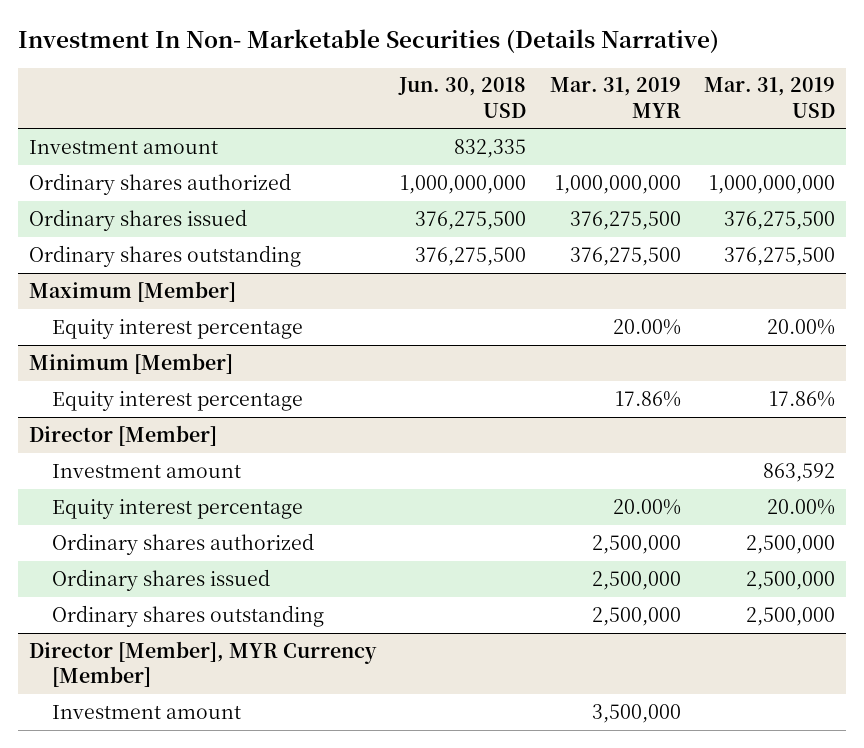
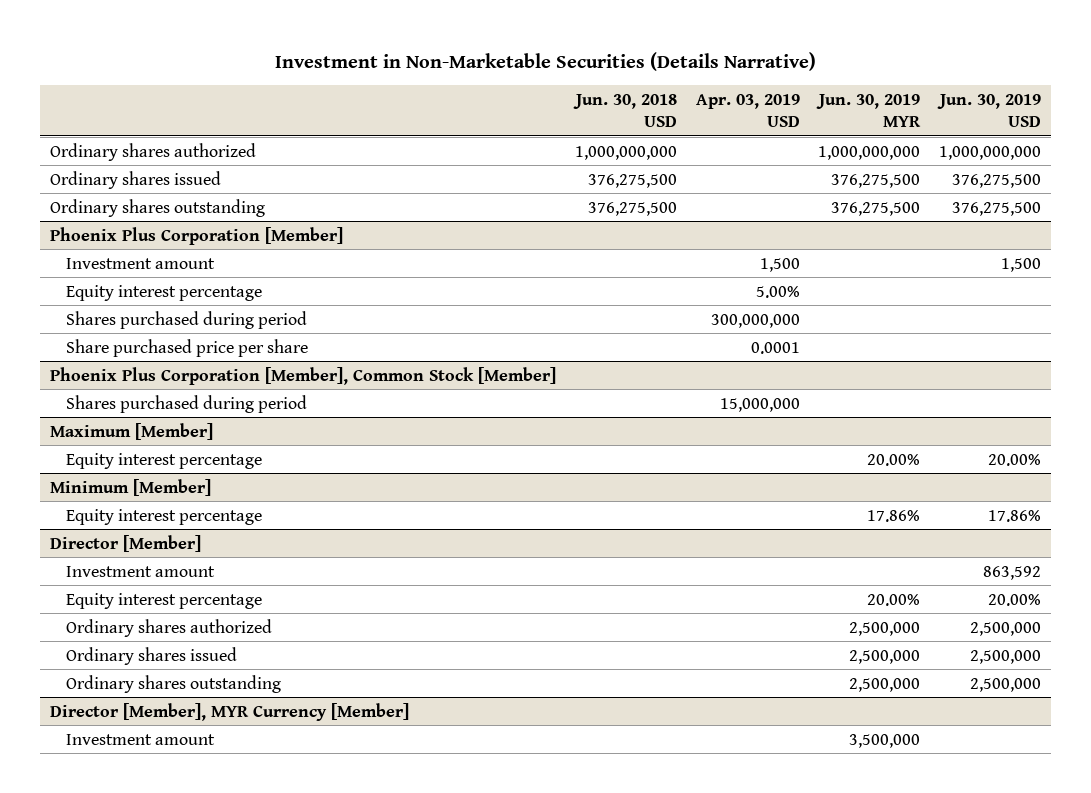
- Investment In Non- Marketable Securities (Details Narrative)
+ Investment in Non-Marketable Securities (Details Narrative)
- | Jun. 30, 2018 USD | Mar. 31, 2019 MYR | Mar. 31, 2019 USD
+ | Jun. 30, 2018 USD | Apr. 03, 2019 USD | Jun. 30, 2019 MYR | Jun. 30, 2019 USD
- Investment amount | 832,335 | |
+ Phoenix Plus Corporation [Member]
+ Investment amount | | 1,500 | | 1,500
+ Equity interest percentage | | 5.00% | |
+ Shares purchased during period | | 300,000,000 | |
+ Share purchased price per share | | 0.0001 | |
+ Phoenix Plus Corporation [Member], Common Stock [Member]
+ Shares purchased during period | | 15,000,000 | |

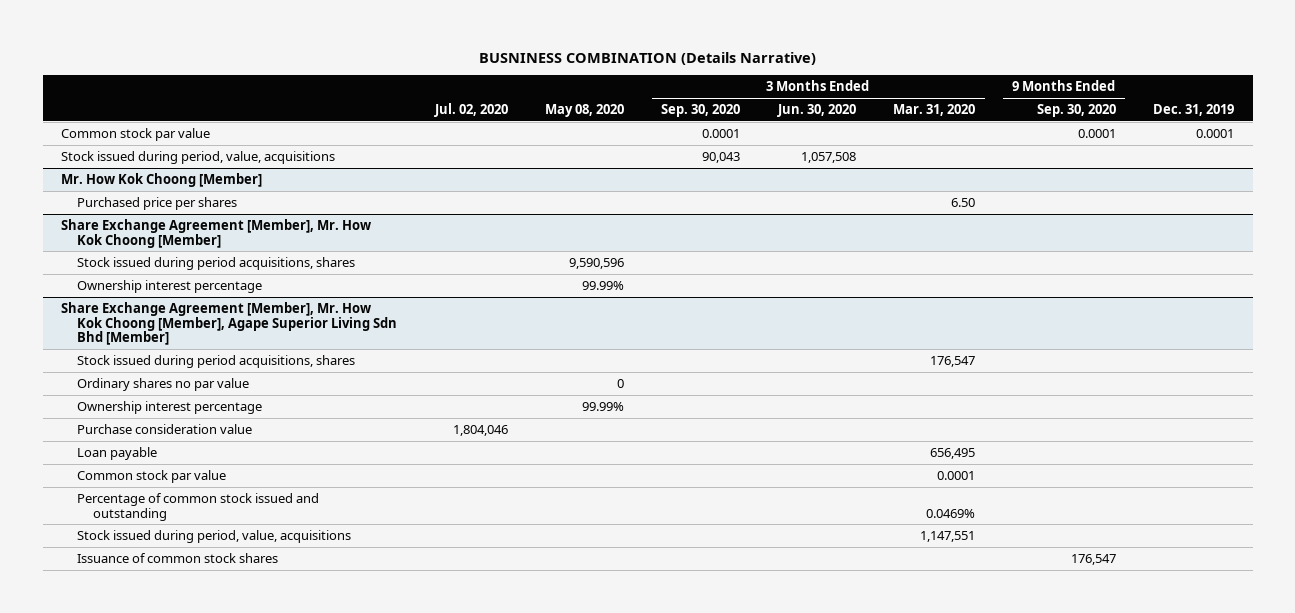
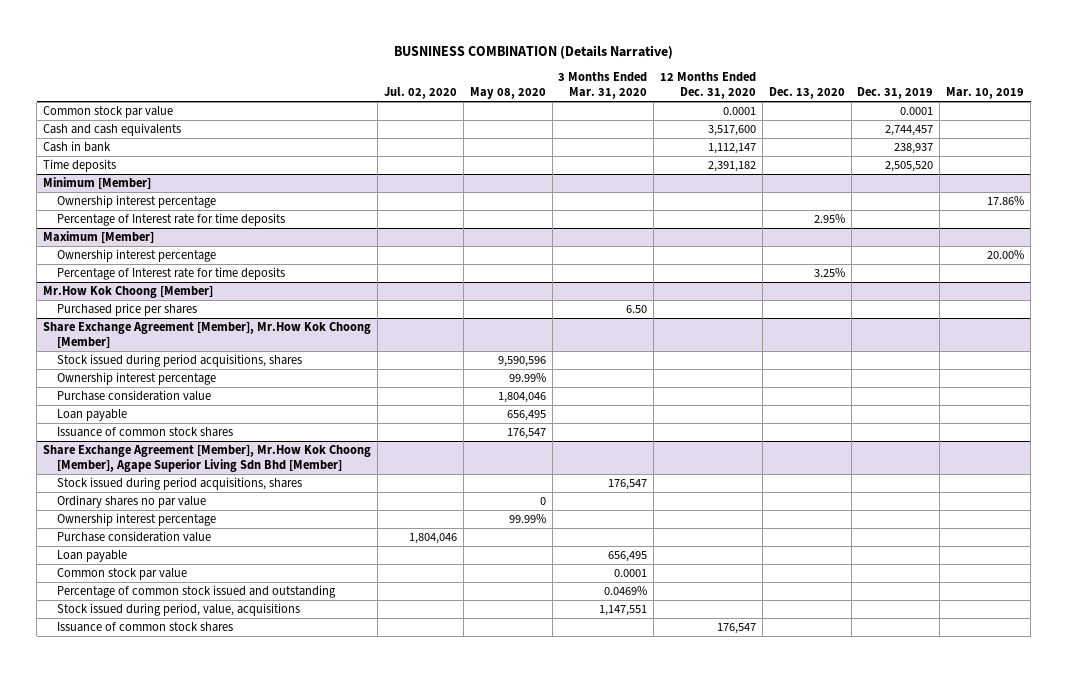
- | Jul. 02, 2020 | May 08, 2020 | 3 Months Ended Sep. 30, 2020 | 3 Months Ended Jun. 30, 2020 | 3 Months Ended Mar. 31, 2020 | 9 Months Ended Sep. 30, 2020 | Dec. 31, 2019
+ | Jul. 02, 2020 | May 08, 2020 | 3 Months Ended Mar. 31, 2020 | 12 Months Ended Dec. 31, 2020 | Dec. 13, 2020 | Dec. 31, 2019 | Mar. 10, 2019
- Stock issued during period, value, acquisitions | | | 90,043 | 1,057,508 | | |
- Mr. How Kok Choong [Member]
+ Cash and cash equivalents | | | | 3,517,600 | | 2,744,457 |
+ Cash in bank | | | | 1,112,147 | | 238,937 |
+ Time deposits | | | | 2,391,182 | | 2,505,520 |
+ Minimum [Member]
+ Ownership interest percentage | | | | | | | 17.86%
+ Percentage of Interest rate for time deposits | | | | | 2.95% | |
+ Maximum [Member]
+ Ownership interest percentage | | | | | | | 20.00%
+ Percentage of Interest rate for time deposits | | | | | 3.25% | |
+ Mr.How Kok Choong [Member]
- Share Exchange Agreement [Member], Mr. How Kok Choong [Member]
+ Share Exchange Agreement [Member], Mr.How Kok Choong [Member]
- Share Exchange Agreement [Member], Mr. How Kok Choong [Member], Agape Superior Living Sdn Bhd [Member]
+ Purchase consideration value | | 1,804,046 | | | | |
+ Loan payable | | 656,495 | | | | |
+ Issuance of common stock shares | | 176,547 | | | | |
+ Share Exchange Agreement [Member], Mr.How Kok Choong [Member], Agape Superior Living Sdn Bhd [Member]

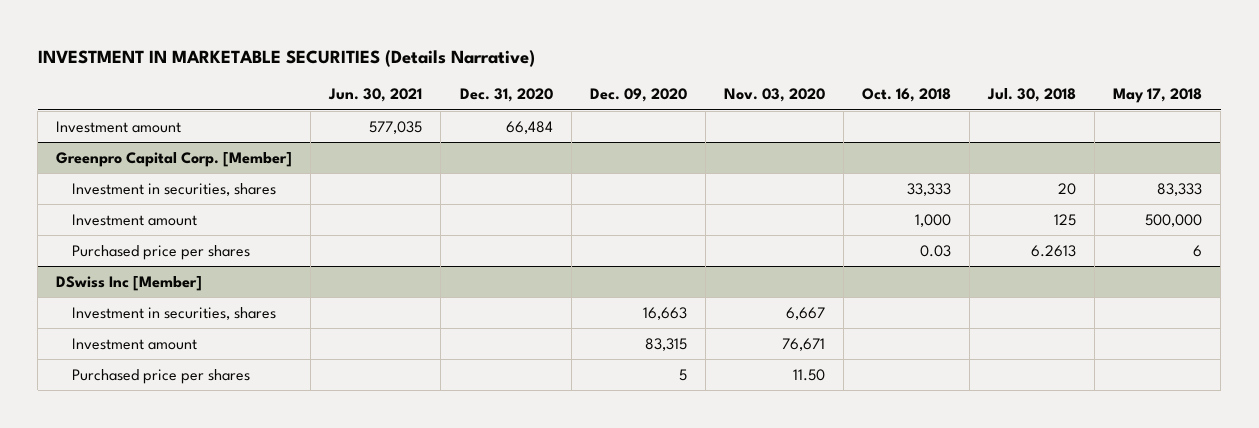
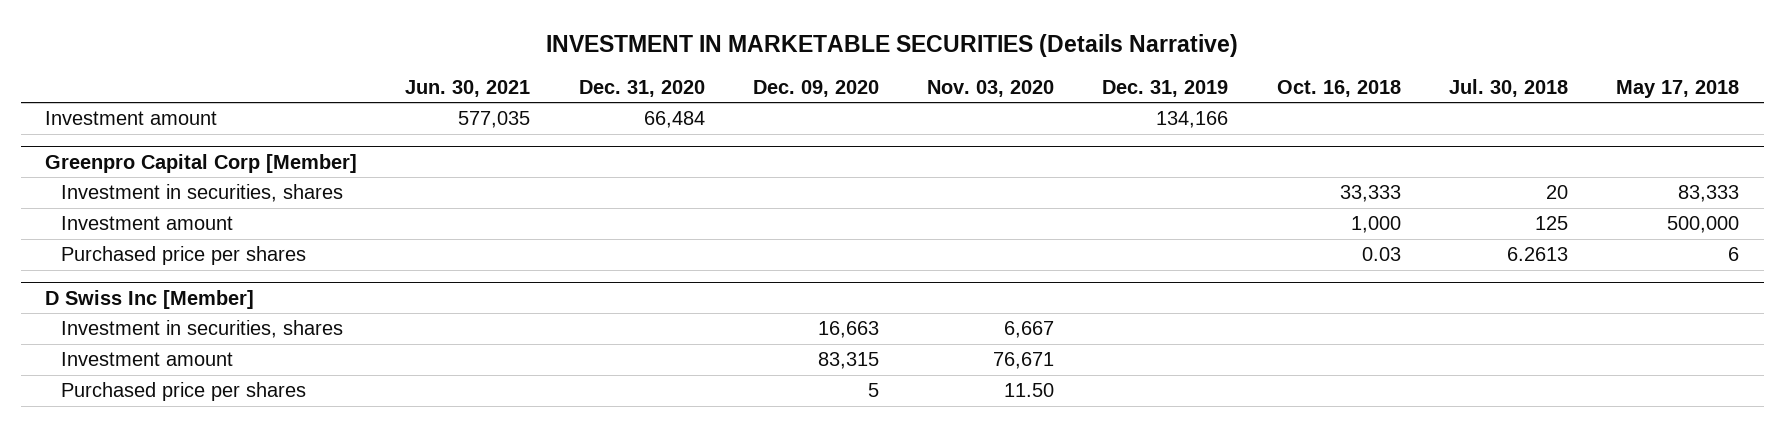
- | Jun. 30, 2021 | Dec. 31, 2020 | Dec. 09, 2020 | Nov. 03, 2020 | Oct. 16, 2018 | Jul. 30, 2018 | May 17, 2018
+ | Jun. 30, 2021 | Dec. 31, 2020 | Dec. 09, 2020 | Nov. 03, 2020 | Dec. 31, 2019 | Oct. 16, 2018 | Jul. 30, 2018 | May 17, 2018
- Greenpro Capital Corp. [Member]
+ Greenpro Capital Corp [Member]
- DSwiss Inc [Member]
+ D Swiss Inc [Member]

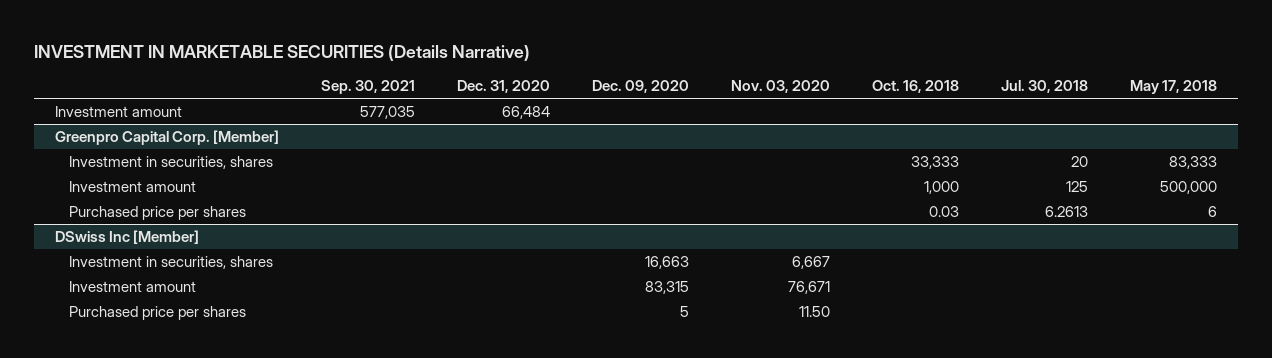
- | Jun. 30, 2021 | Dec. 31, 2020 | Dec. 09, 2020 | Nov. 03, 2020 | Dec. 31, 2019 | Oct. 16, 2018 | Jul. 30, 2018 | May 17, 2018
+ | Sep. 30, 2021 | Dec. 31, 2020 | Dec. 09, 2020 | Nov. 03, 2020 | Oct. 16, 2018 | Jul. 30, 2018 | May 17, 2018
- Greenpro Capital Corp [Member]
+ Greenpro Capital Corp. [Member]
- D Swiss Inc [Member]
+ DSwiss Inc [Member]

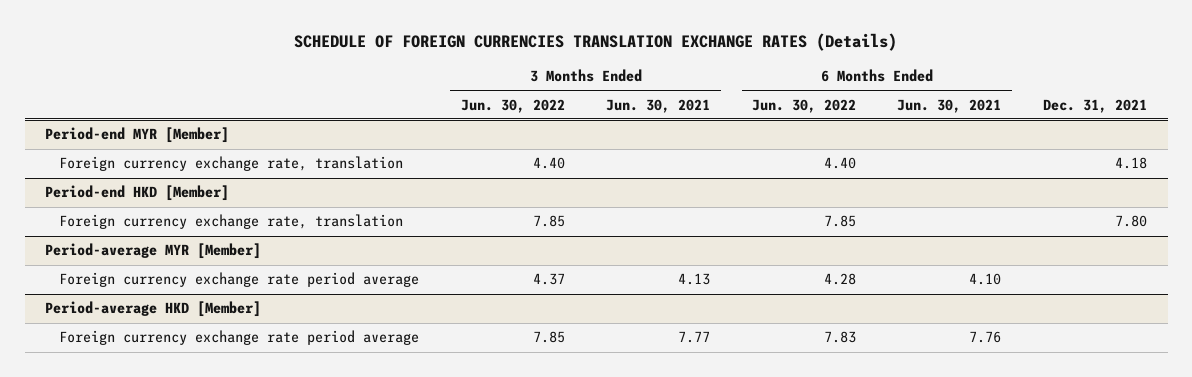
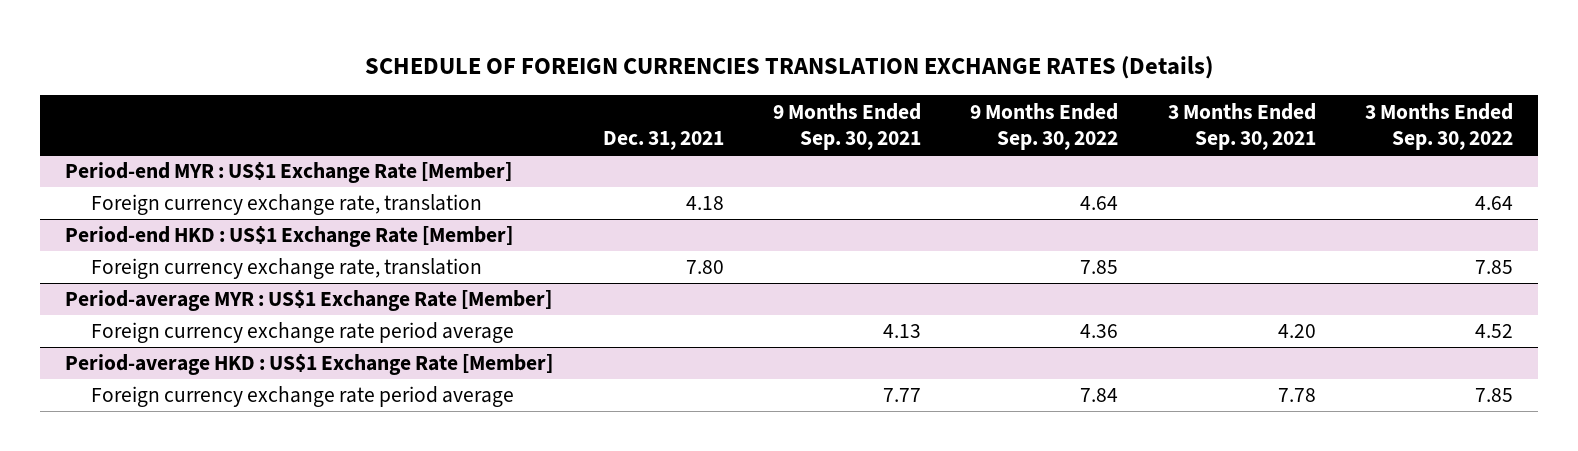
- | 3 Months Ended Jun. 30, 2022 | 3 Months Ended Jun. 30, 2021 | 6 Months Ended Jun. 30, 2022 | 6 Months Ended Jun. 30, 2021 | Dec. 31, 2021
+ | Dec. 31, 2021 | 9 Months Ended Sep. 30, 2021 | 9 Months Ended Sep. 30, 2022 | 3 Months Ended Sep. 30, 2021 | 3 Months Ended Sep. 30, 2022
- Period-end MYR [Member]
+ Period-end MYR : US$1 Exchange Rate [Member]
- Period-end HKD [Member]
+ Period-end HKD : US$1 Exchange Rate [Member]
- Period-average MYR [Member]
+ Period-average MYR : US$1 Exchange Rate [Member]
- Period-average HKD [Member]
+ Period-average HKD : US$1 Exchange Rate [Member]

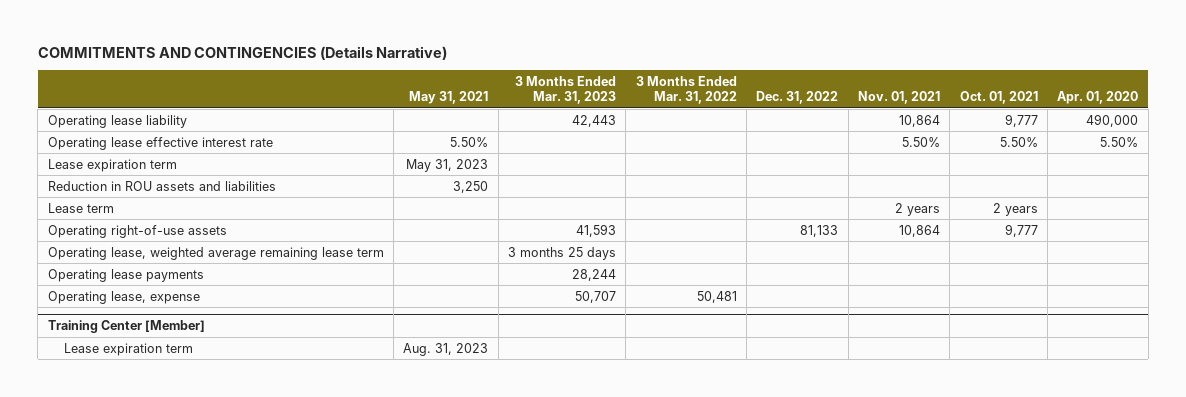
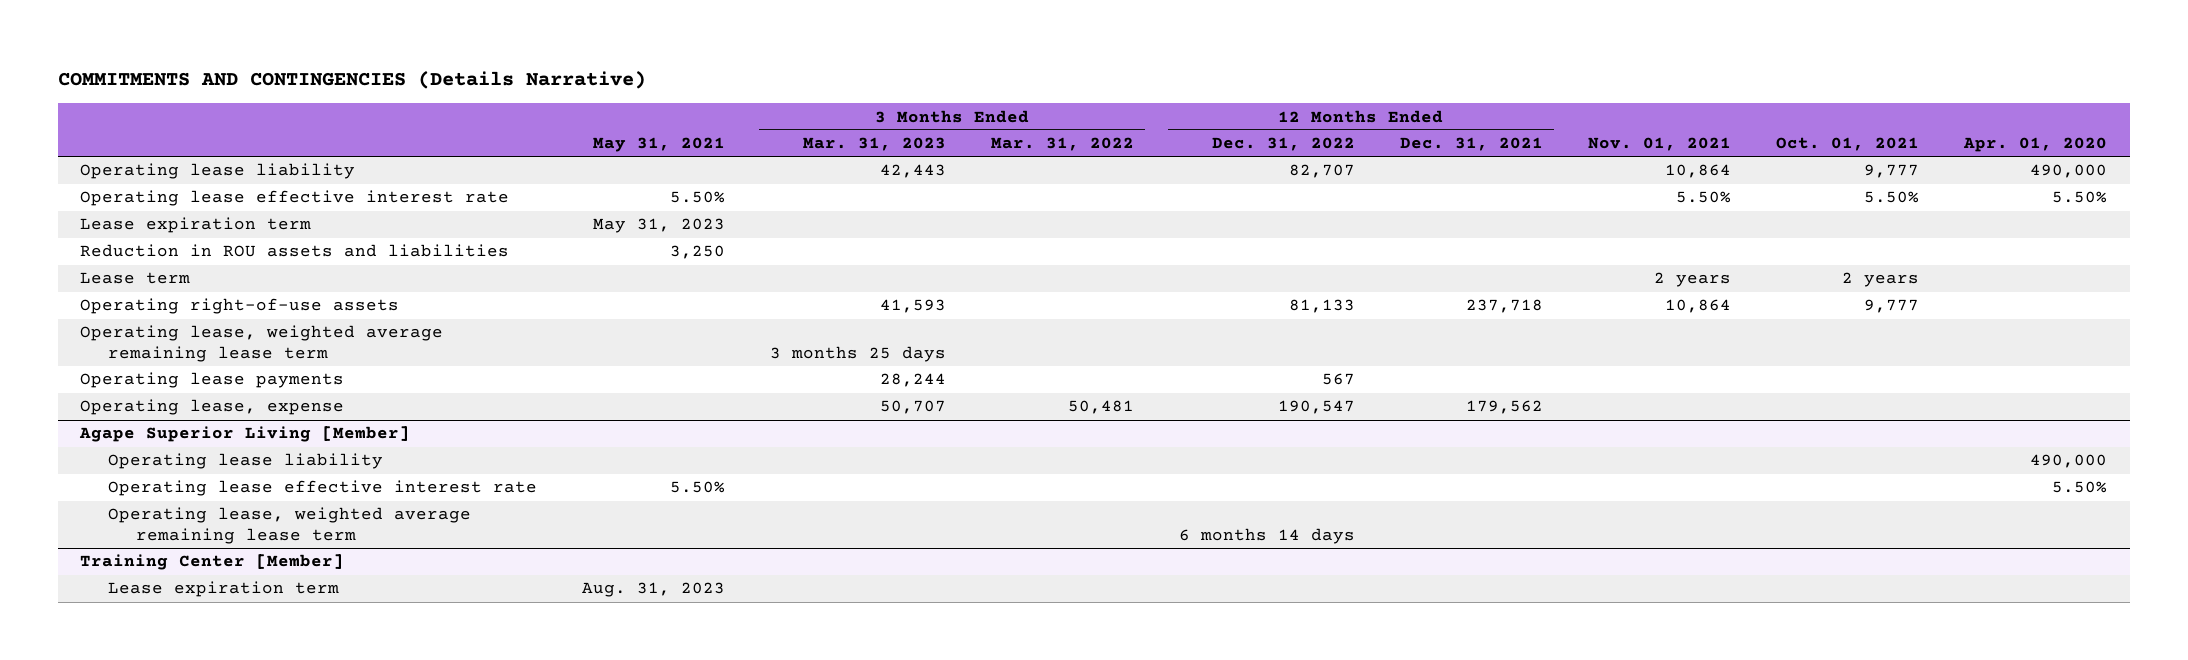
- | May 31, 2021 | 3 Months Ended Mar. 31, 2023 | 3 Months Ended Mar. 31, 2022 | Dec. 31, 2022 | Nov. 01, 2021 | Oct. 01, 2021 | Apr. 01, 2020
+ | May 31, 2021 | 3 Months Ended Mar. 31, 2023 | 3 Months Ended Mar. 31, 2022 | 12 Months Ended Dec. 31, 2022 | 12 Months Ended Dec. 31, 2021 | Nov. 01, 2021 | Oct. 01, 2021 | Apr. 01, 2020
+ Agape Superior Living [Member]
+ Operating lease liability | | | | | | | | 490,000
+ Operating lease effective interest rate | 5.50% | | | | | | | 5.50%
+ Operating lease, weighted average remaining lease term | | | | 6 months 14 days | | | |

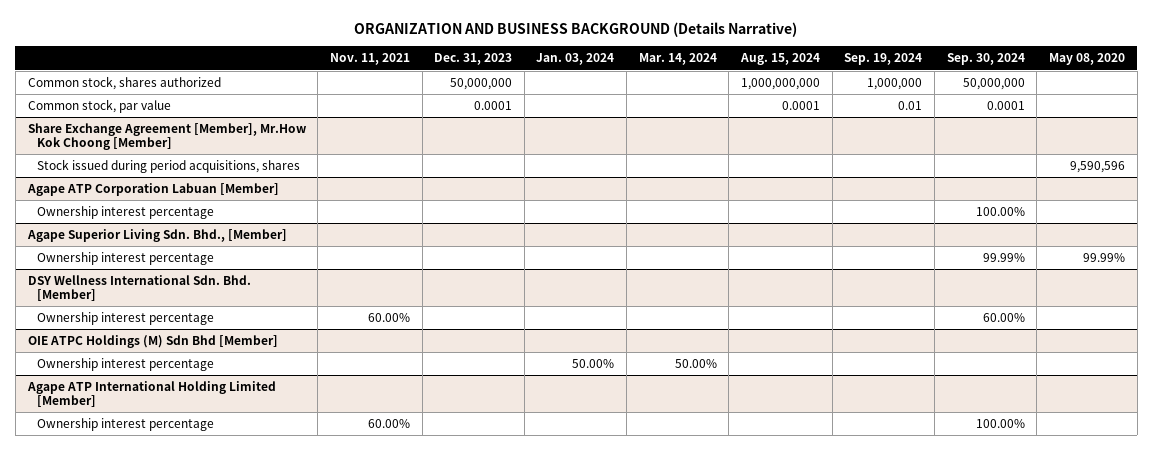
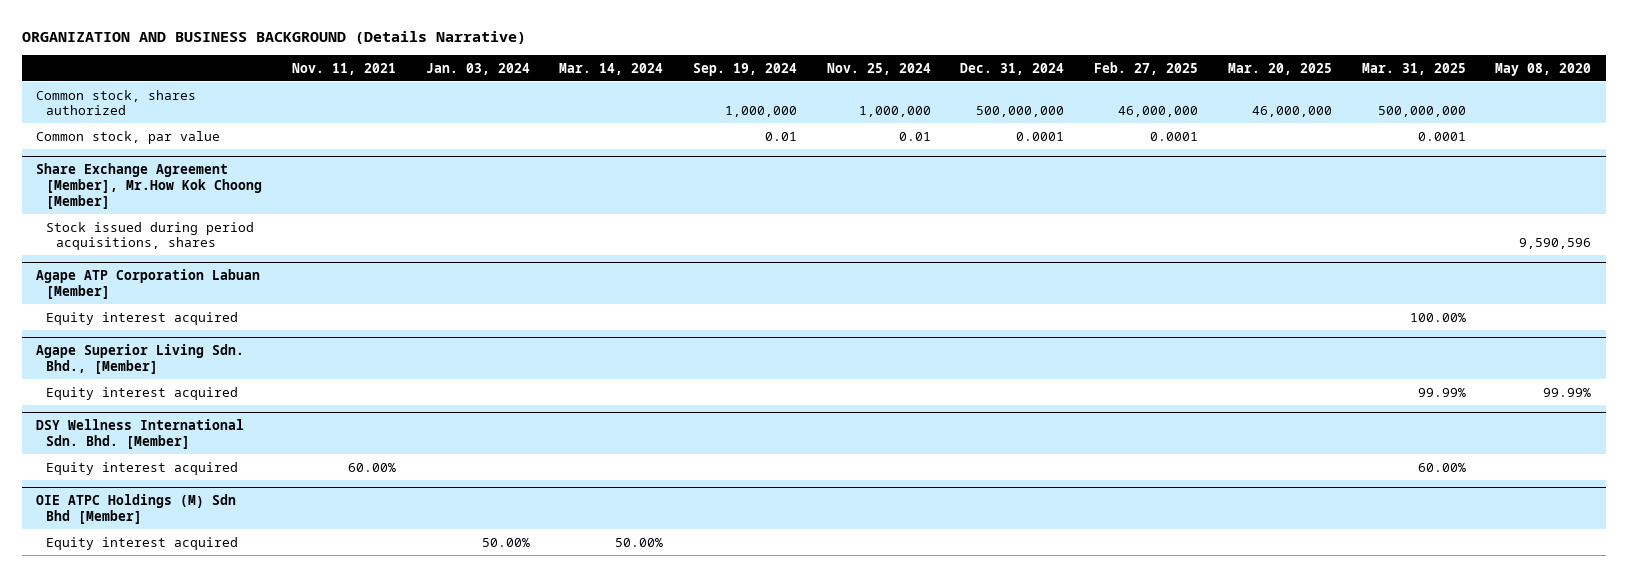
- | Nov. 11, 2021 | Dec. 31, 2023 | Jan. 03, 2024 | Mar. 14, 2024 | Aug. 15, 2024 | Sep. 19, 2024 | Sep. 30, 2024 | May 08, 2020
+ | Nov. 11, 2021 | Jan. 03, 2024 | Mar. 14, 2024 | Sep. 19, 2024 | Nov. 25, 2024 | Dec. 31, 2024 | Feb. 27, 2025 | Mar. 20, 2025 | Mar. 31, 2025 | May 08, 2020
@ Agape ATP Corporation Labuan [Member]
- Ownership interest percentage | | | | | | | 100.00% |
+ Equity interest acquired | | | | | | | | | 100.00% |
@ Agape Superior Living Sdn. Bhd., [Member]
- Ownership interest percentage | | | | | | | 99.99% | 99.99%
+ Equity interest acquired | | | | | | | | | 99.99% | 99.99%
@ DSY Wellness International Sdn. Bhd. [Member]
- Ownership interest percentage | 60.00% | | | | | | 60.00% |
+ Equity interest acquired | 60.00% | | | | | | | | 60.00% |
@ OIE ATPC Holdings (M) Sdn Bhd [Member]
- Ownership interest percentage | | | 50.00% | 50.00% | | | |
- Agape ATP International Holding Limited [Member]
- Ownership interest percentage | 60.00% | | | | | | 100.00% |
@ OIE ATPC Holdings (M) Sdn Bhd [Member]
+ Equity interest acquired | | 50.00% | 50.00% | | | | | | |

